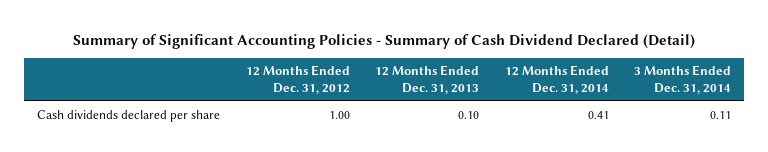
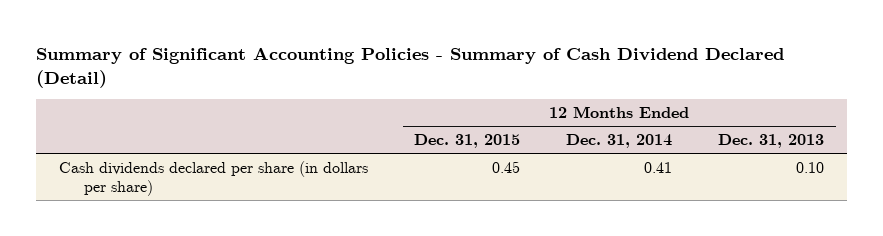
- | 12 Months Ended Dec. 31, 2012 | 12 Months Ended Dec. 31, 2013 | 12 Months Ended Dec. 31, 2014 | 3 Months Ended Dec. 31, 2014
+ | 12 Months Ended Dec. 31, 2015 | 12 Months Ended Dec. 31, 2014 | 12 Months Ended Dec. 31, 2013
- Cash dividends declared per share | 1.00 | 0.10 | 0.41 | 0.11
+ Cash dividends declared per share (in dollars per share) | 0.45 | 0.41 | 0.10

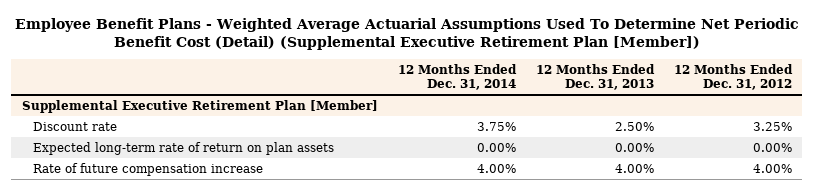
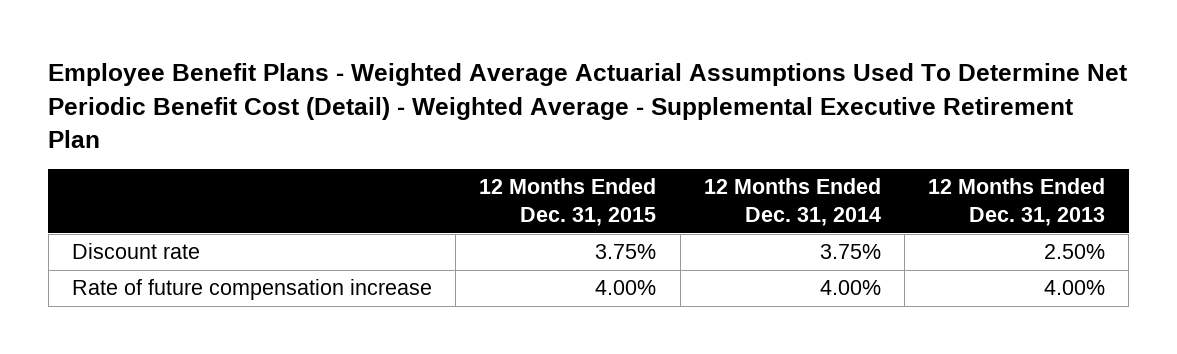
- Employee Benefit Plans - Weighted Average Actuarial Assumptions Used To Determine Net Periodic Benefit Cost (Detail) (Supplemental Executive Retirement Plan [Member])
+ Employee Benefit Plans - Weighted Average Actuarial Assumptions Used To Determine Net Periodic Benefit Cost (Detail) - Weighted Average - Supplemental Executive Retirement Plan
- | 12 Months Ended Dec. 31, 2014 | 12 Months Ended Dec. 31, 2013 | 12 Months Ended Dec. 31, 2012
+ | 12 Months Ended Dec. 31, 2015 | 12 Months Ended Dec. 31, 2014 | 12 Months Ended Dec. 31, 2013
- Supplemental Executive Retirement Plan [Member]
- Expected long-term rate of return on plan assets | 0.00% | 0.00% | 0.00%

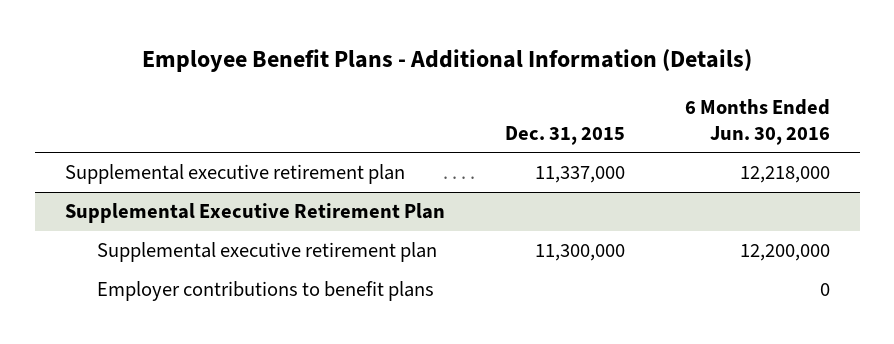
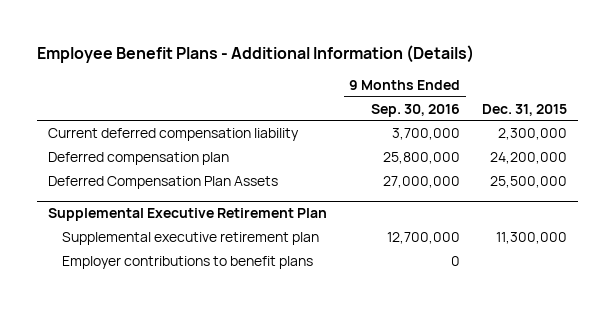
- | Dec. 31, 2015 | 6 Months Ended Jun. 30, 2016
+ | 9 Months Ended Sep. 30, 2016 | Dec. 31, 2015
- Supplemental executive retirement plan | 11,337,000 | 12,218,000
+ Current deferred compensation liability | 3,700,000 | 2,300,000
+ Deferred compensation plan | 25,800,000 | 24,200,000
+ Deferred Compensation Plan Assets | 27,000,000 | 25,500,000

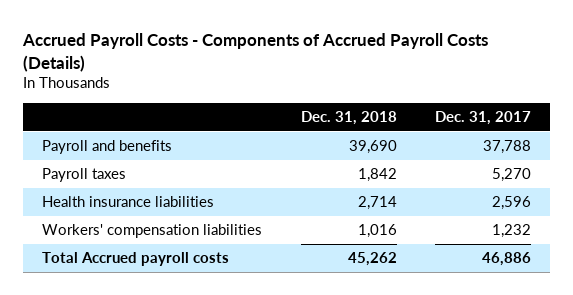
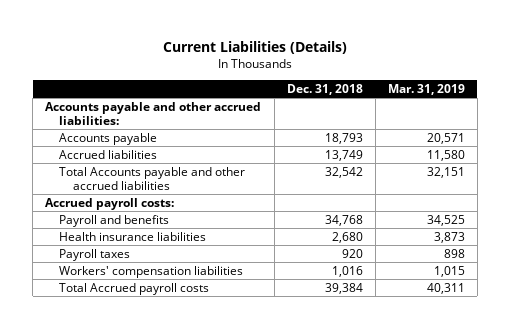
- Accrued Payroll Costs - Components of Accrued Payroll Costs (Details)
+ Current Liabilities (Details)
- | Dec. 31, 2018 | Dec. 31, 2017
+ | Dec. 31, 2018 | Mar. 31, 2019
- Payroll and benefits | 39,690 | 37,788
- Payroll taxes | 1,842 | 5,270
- Health insurance liabilities | 2,714 | 2,596
+ Accounts payable and other accrued liabilities:
+ Accounts payable | 18,793 | 20,571
+ Accrued liabilities | 13,749 | 11,580
+ Total Accounts payable and other accrued liabilities | 32,542 | 32,151
+ Accrued payroll costs:
+ Payroll and benefits | 34,768 | 34,525
+ Health insurance liabilities | 2,680 | 3,873
+ Payroll taxes | 920 | 898
- Total Accrued payroll costs | 45,262 | 46,886
+ Total Accrued payroll costs | 39,384 | 40,311

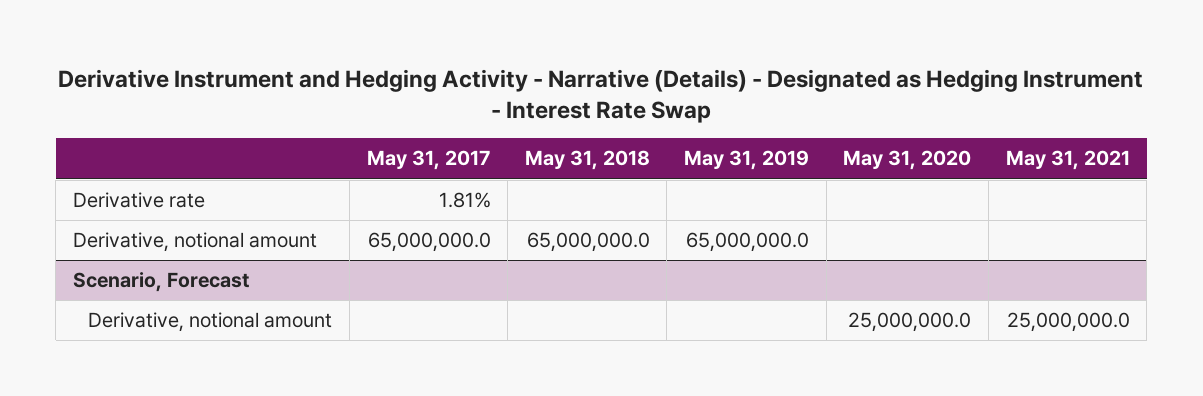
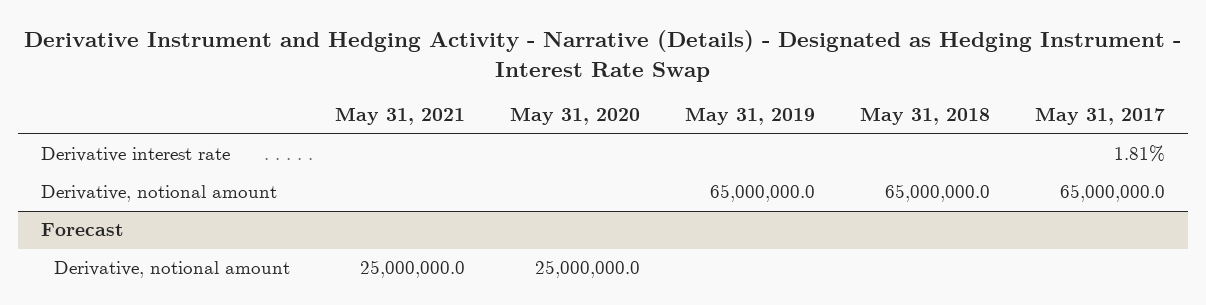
- | May 31, 2017 | May 31, 2018 | May 31, 2019 | May 31, 2020 | May 31, 2021
+ | May 31, 2021 | May 31, 2020 | May 31, 2019 | May 31, 2018 | May 31, 2017
- Derivative rate | 1.81% | | | |
+ Derivative interest rate | | | | | 1.81%
- Scenario, Forecast
+ Forecast

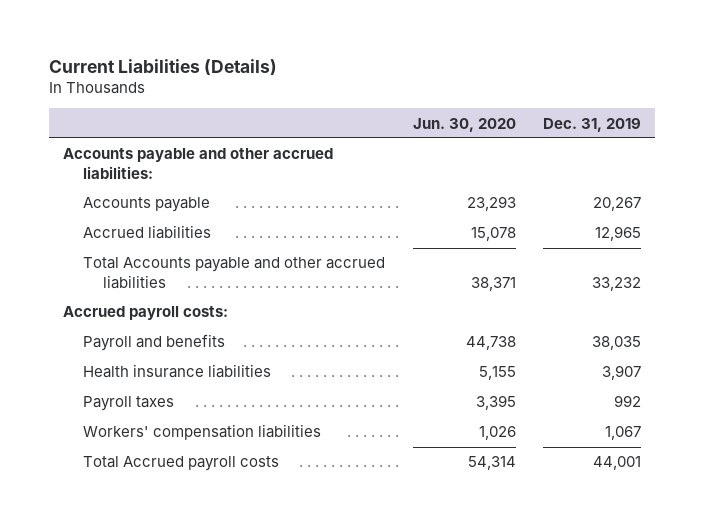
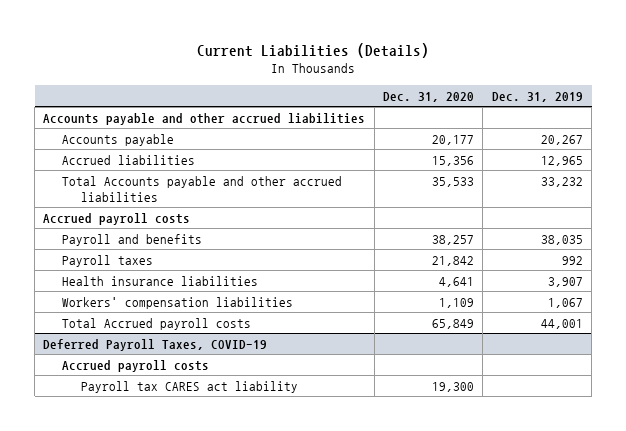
- | Jun. 30, 2020 | Dec. 31, 2019
+ | Dec. 31, 2020 | Dec. 31, 2019
- Accounts payable and other accrued liabilities:
+ Accounts payable and other accrued liabilities
- Accrued payroll costs:
+ Accrued payroll costs
moved down: Health insurance liabilities | 4,641 | 3,907
+ Deferred Payroll Taxes, COVID-19
+ Accrued payroll costs
+ Payroll tax CARES act liability | 19,300 |

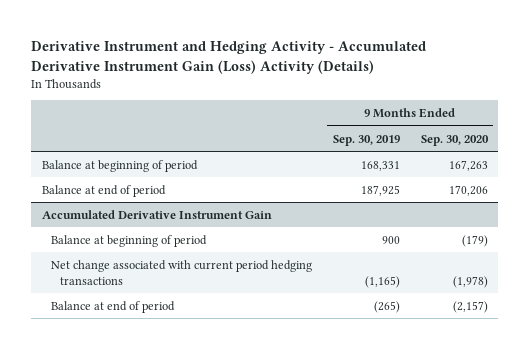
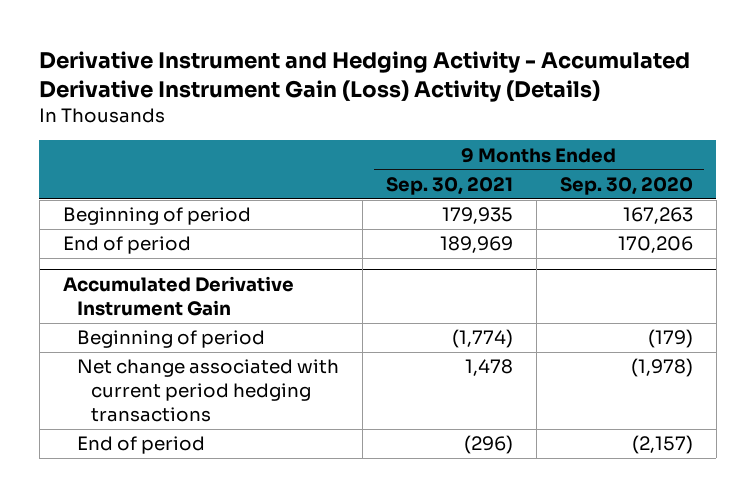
- | 9 Months Ended Sep. 30, 2019 | 9 Months Ended Sep. 30, 2020
+ | 9 Months Ended Sep. 30, 2021 | 9 Months Ended Sep. 30, 2020
- Balance at beginning of period | 168,331 | 167,263
- Balance at end of period | 187,925 | 170,206
+ Beginning of period | 179,935 | 167,263
+ End of period | 189,969 | 170,206
@ Accumulated Derivative Instrument Gain
- Balance at beginning of period | 900 | (179)
+ Beginning of period | (1,774) | (179)
- Balance at end of period | (265) | (2,157)
+ End of period | (296) | (2,157)

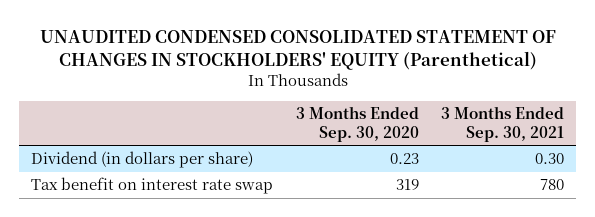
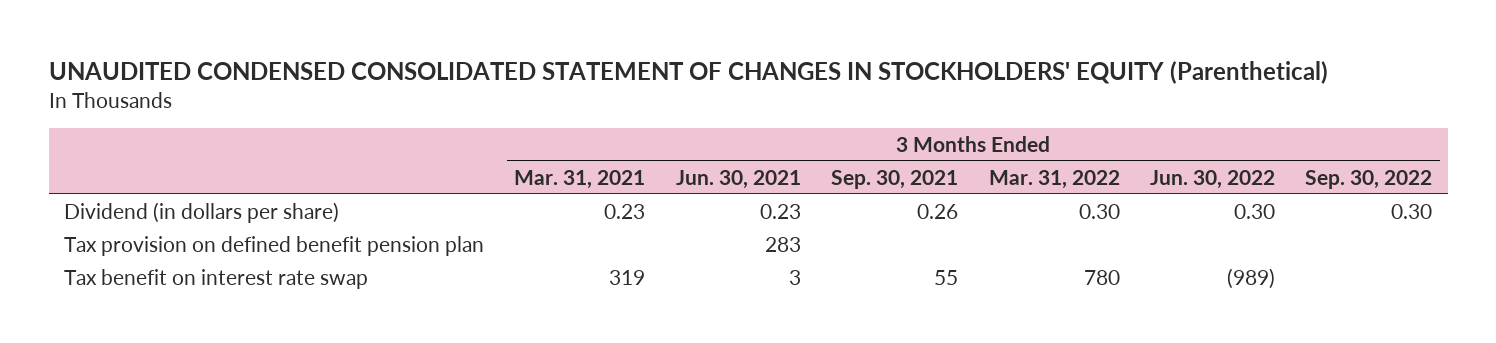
- | 3 Months Ended Sep. 30, 2020 | 3 Months Ended Sep. 30, 2021
+ | 3 Months Ended Mar. 31, 2021 | 3 Months Ended Jun. 30, 2021 | 3 Months Ended Sep. 30, 2021 | 3 Months Ended Mar. 31, 2022 | 3 Months Ended Jun. 30, 2022 | 3 Months Ended Sep. 30, 2022
- Dividend (in dollars per share) | 0.23 | 0.30
- Tax benefit on interest rate swap | 319 | 780
+ Dividend (in dollars per share) | 0.23 | 0.23 | 0.26 | 0.30 | 0.30 | 0.30
+ Tax provision on defined benefit pension plan | | 283 | | | |
+ Tax benefit on interest rate swap | 319 | 3 | 55 | 780 | (989) |

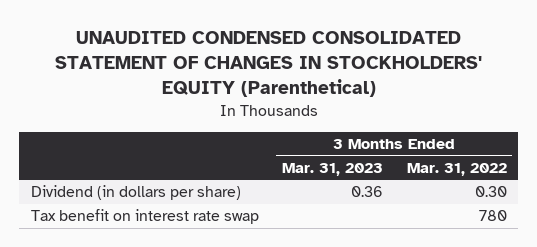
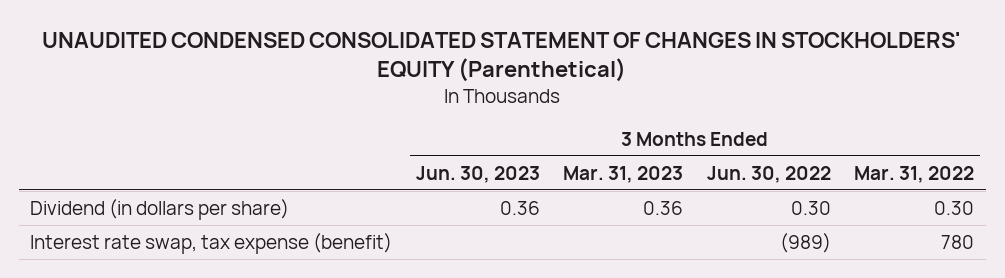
- | 3 Months Ended Mar. 31, 2023 | 3 Months Ended Mar. 31, 2022
+ | 3 Months Ended Jun. 30, 2023 | 3 Months Ended Mar. 31, 2023 | 3 Months Ended Jun. 30, 2022 | 3 Months Ended Mar. 31, 2022
- Tax benefit on interest rate swap | | 780
+ Interest rate swap, tax expense (benefit) | | | (989) | 780

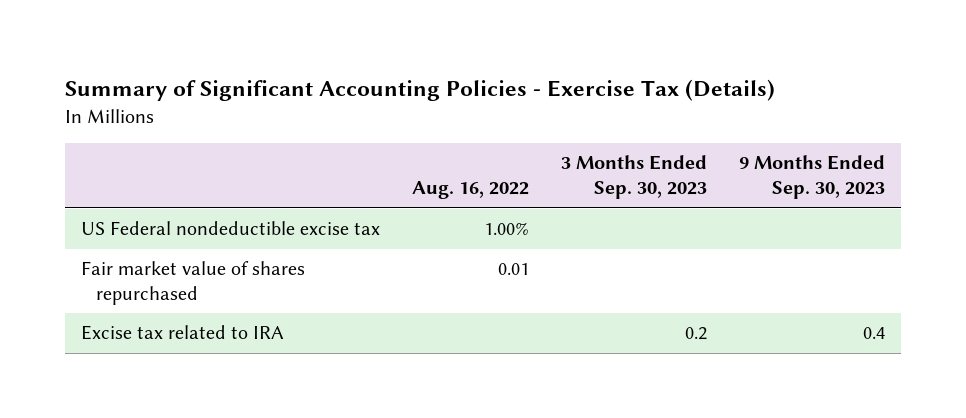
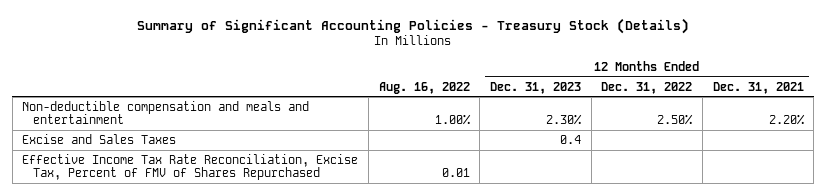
- Summary of Significant Accounting Policies - Exercise Tax (Details)
+ Summary of Significant Accounting Policies - Treasury Stock (Details)
- | Aug. 16, 2022 | 3 Months Ended Sep. 30, 2023 | 9 Months Ended Sep. 30, 2023
+ | Aug. 16, 2022 | 12 Months Ended Dec. 31, 2023 | 12 Months Ended Dec. 31, 2022 | 12 Months Ended Dec. 31, 2021
- US Federal nondeductible excise tax | 1.00% | |
- Fair market value of shares repurchased | 0.01 | |
- Excise tax related to IRA | | 0.2 | 0.4
+ Non-deductible compensation and meals and entertainment | 1.00% | 2.30% | 2.50% | 2.20%
+ Excise and Sales Taxes | | 0.4 | |
+ Effective Income Tax Rate Reconciliation, Excise Tax, Percent of FMV of Shares Repurchased | 0.01 | | |

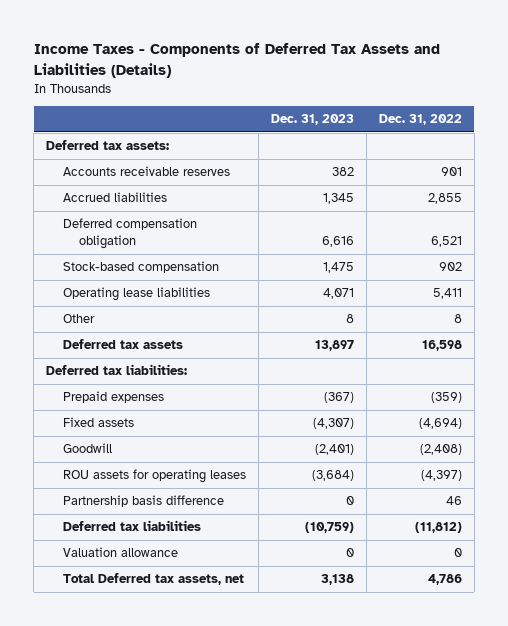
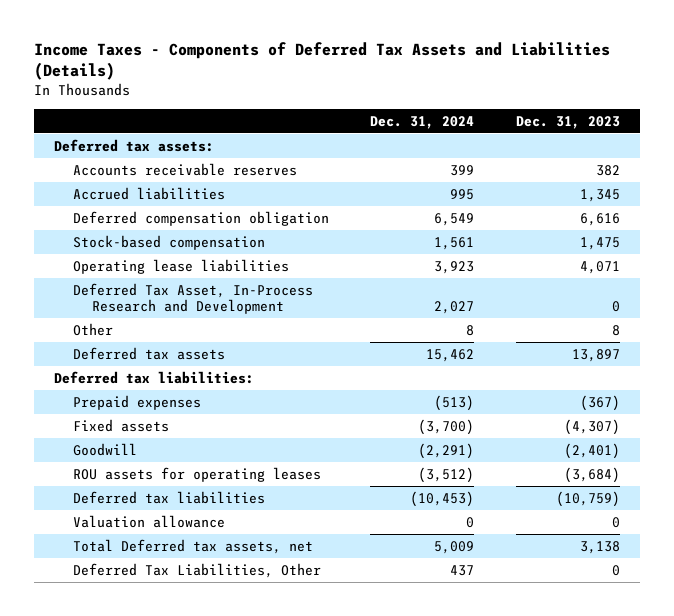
- | Dec. 31, 2023 | Dec. 31, 2022
+ | Dec. 31, 2024 | Dec. 31, 2023
+ Deferred Tax Asset, In-Process Research and Development | 2,027 | 0
- Partnership basis difference | 0 | 46
+ Deferred Tax Liabilities, Other | 437 | 0

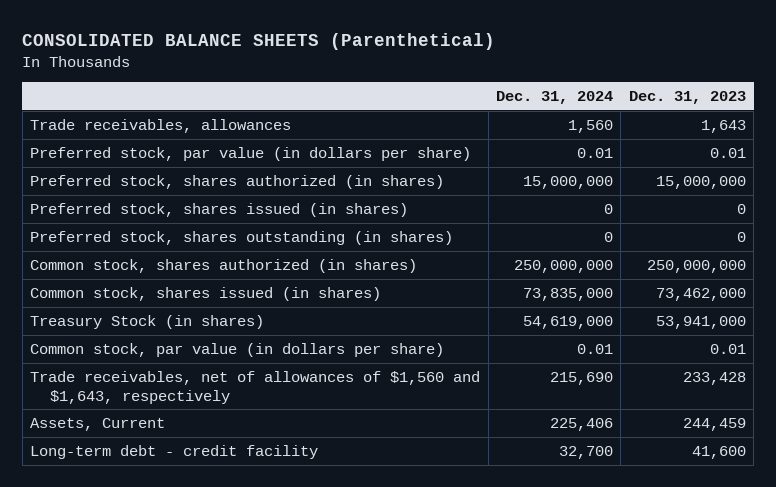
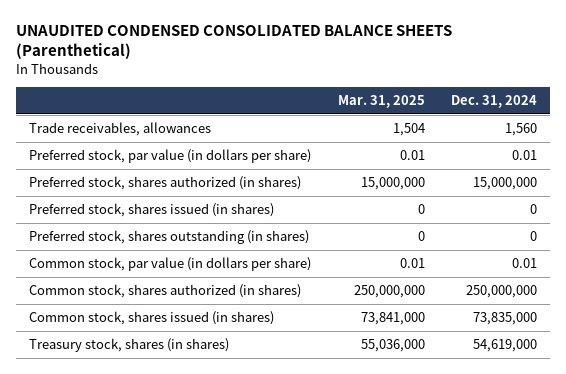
- CONSOLIDATED BALANCE SHEETS (Parenthetical)
+ UNAUDITED CONDENSED CONSOLIDATED BALANCE SHEETS (Parenthetical)
- | Dec. 31, 2024 | Dec. 31, 2023
+ | Mar. 31, 2025 | Dec. 31, 2024
moved up: Common stock, par value (in dollars per share) | 0.01 | 0.01
- Treasury Stock (in shares) | 54,619,000 | 53,941,000
- Trade receivables, net of allowances of $1,560 and $1,643, respectively | 215,690 | 233,428
- Assets, Current | 225,406 | 244,459
- Long-term debt - credit facility | 32,700 | 41,600
+ Treasury stock, shares (in shares) | 55,036,000 | 54,619,000

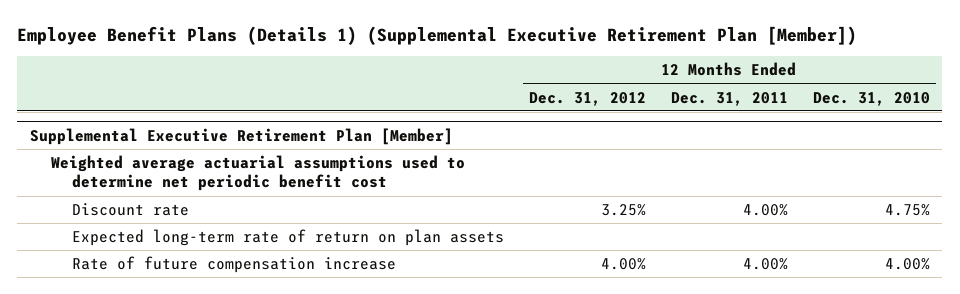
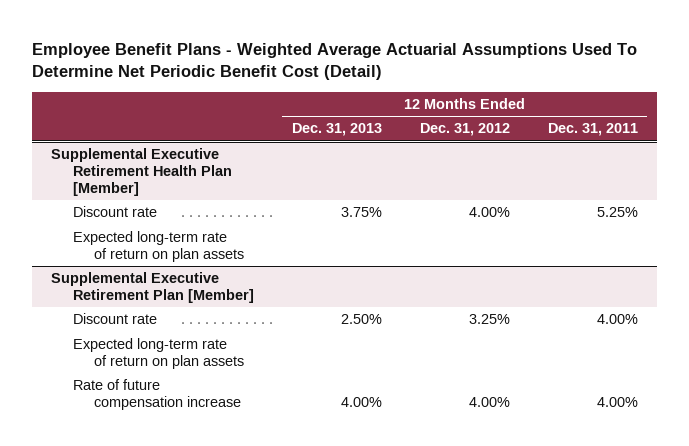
- Employee Benefit Plans (Details 1) (Supplemental Executive Retirement Plan [Member])
+ Employee Benefit Plans - Weighted Average Actuarial Assumptions Used To Determine Net Periodic Benefit Cost (Detail)
- | 12 Months Ended Dec. 31, 2012 | 12 Months Ended Dec. 31, 2011 | 12 Months Ended Dec. 31, 2010
+ | 12 Months Ended Dec. 31, 2013 | 12 Months Ended Dec. 31, 2012 | 12 Months Ended Dec. 31, 2011
+ Supplemental Executive Retirement Health Plan [Member]
+ Discount rate | 3.75% | 4.00% | 5.25%
+ Expected long-term rate of return on plan assets
@ Supplemental Executive Retirement Plan [Member]
- Weighted average actuarial assumptions used to determine net periodic benefit cost

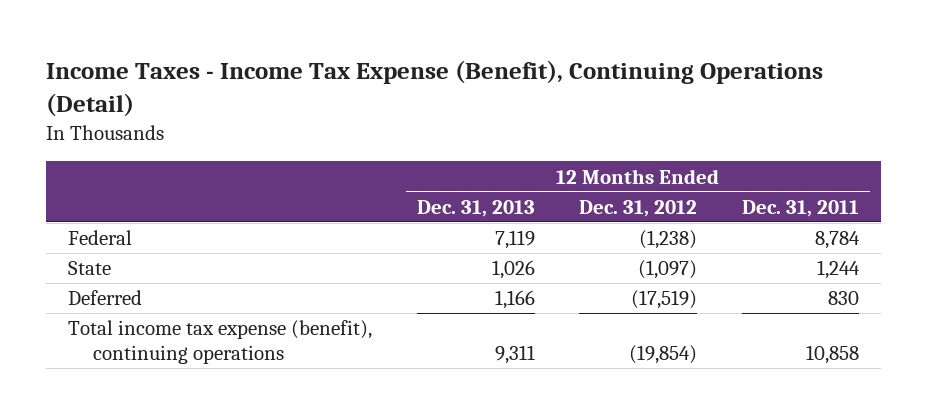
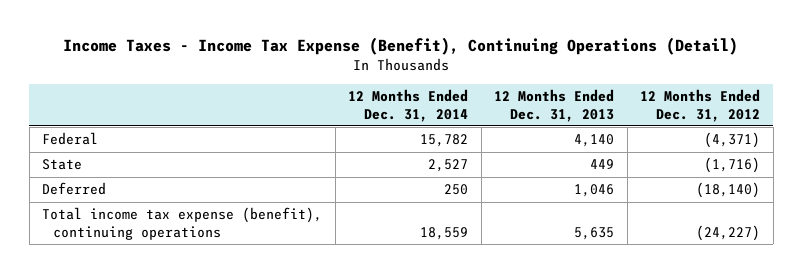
- | 12 Months Ended Dec. 31, 2013 | 12 Months Ended Dec. 31, 2012 | 12 Months Ended Dec. 31, 2011
+ | 12 Months Ended Dec. 31, 2014 | 12 Months Ended Dec. 31, 2013 | 12 Months Ended Dec. 31, 2012
- Federal | 7,119 | (1,238) | 8,784
- State | 1,026 | (1,097) | 1,244
- Deferred | 1,166 | (17,519) | 830
- Total income tax expense (benefit), continuing operations | 9,311 | (19,854) | 10,858
+ Federal | 15,782 | 4,140 | (4,371)
+ State | 2,527 | 449 | (1,716)
+ Deferred | 250 | 1,046 | (18,140)
+ Total income tax expense (benefit), continuing operations | 18,559 | 5,635 | (24,227)

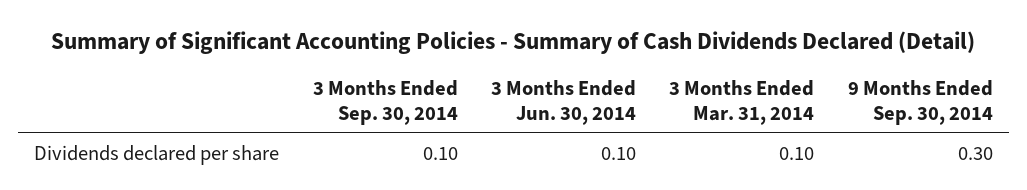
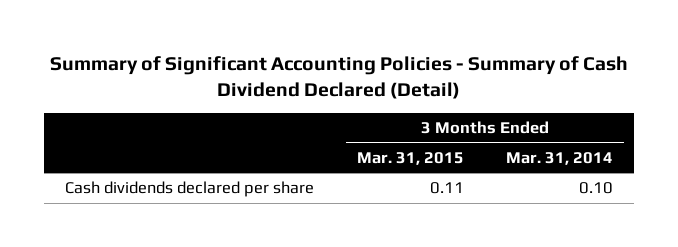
- Summary of Significant Accounting Policies - Summary of Cash Dividends Declared (Detail)
+ Summary of Significant Accounting Policies - Summary of Cash Dividend Declared (Detail)
- | 3 Months Ended Sep. 30, 2014 | 3 Months Ended Jun. 30, 2014 | 3 Months Ended Mar. 31, 2014 | 9 Months Ended Sep. 30, 2014
+ | 3 Months Ended Mar. 31, 2015 | 3 Months Ended Mar. 31, 2014
- Dividends declared per share | 0.10 | 0.10 | 0.10 | 0.30
+ Cash dividends declared per share | 0.11 | 0.10

